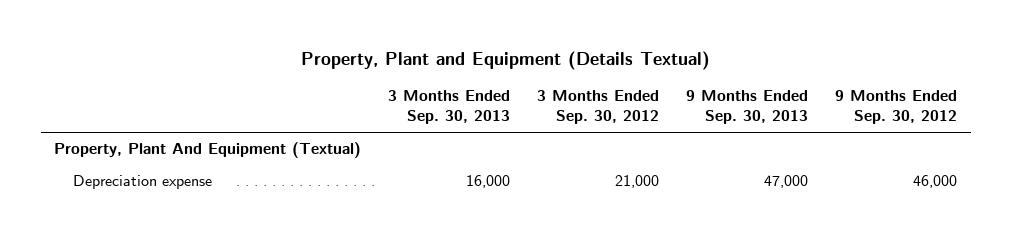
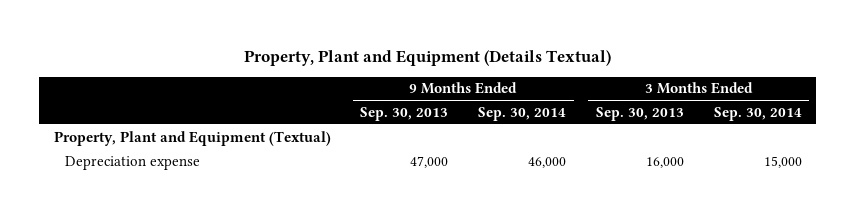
- | 3 Months Ended Sep. 30, 2013 | 3 Months Ended Sep. 30, 2012 | 9 Months Ended Sep. 30, 2013 | 9 Months Ended Sep. 30, 2012
+ | 9 Months Ended Sep. 30, 2013 | 9 Months Ended Sep. 30, 2014 | 3 Months Ended Sep. 30, 2013 | 3 Months Ended Sep. 30, 2014
- Property, Plant And Equipment (Textual)
+ Property, Plant and Equipment (Textual)

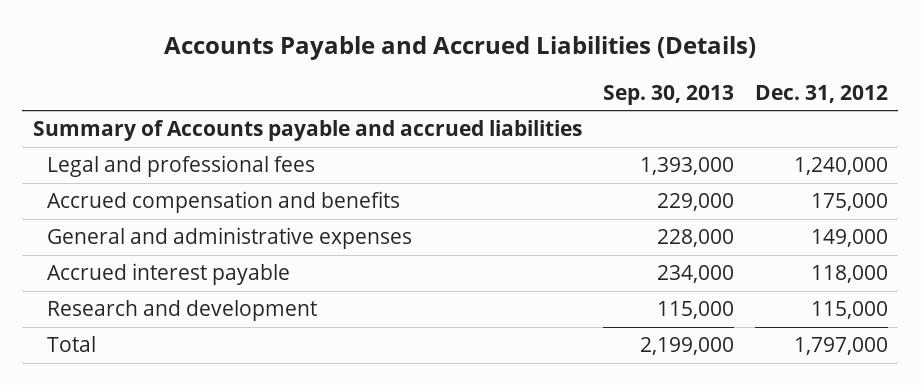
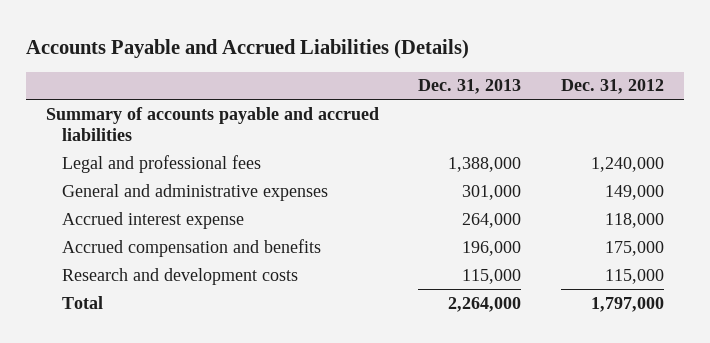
- | Sep. 30, 2013 | Dec. 31, 2012
+ | Dec. 31, 2013 | Dec. 31, 2012
- Summary of Accounts payable and accrued liabilities
+ Summary of accounts payable and accrued liabilities
- Accrued interest payable | 234,000 | 118,000
- Research and development | 115,000 | 115,000
+ Accrued interest expense | 264,000 | 118,000
moved down: Accrued compensation and benefits | 196,000 | 175,000
+ Research and development costs | 115,000 | 115,000

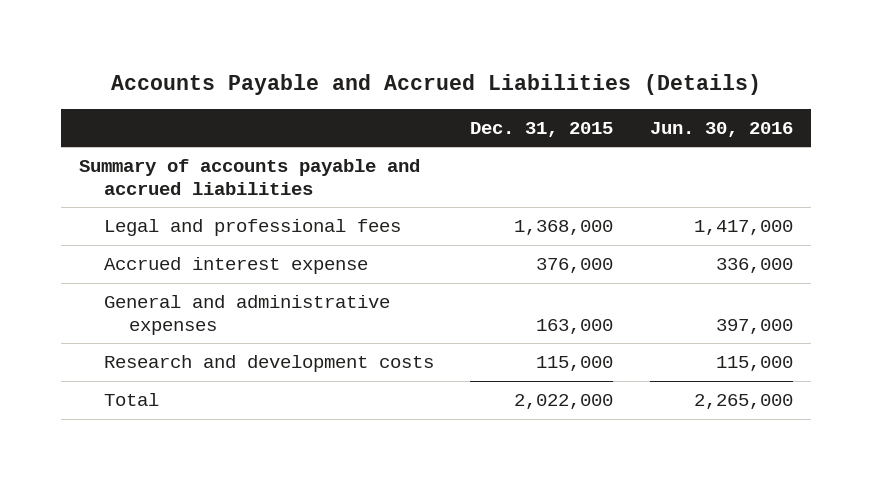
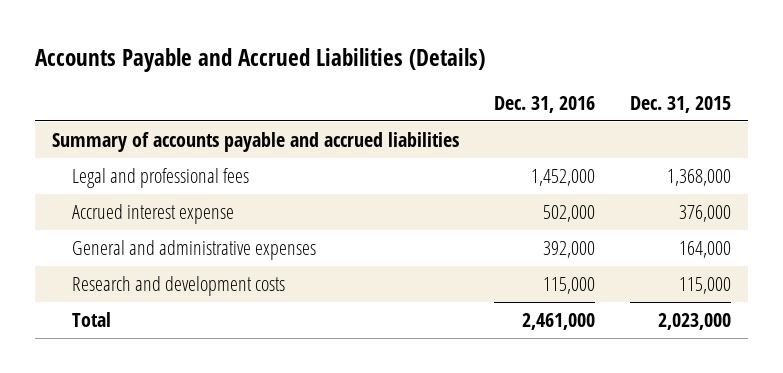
- | Dec. 31, 2015 | Jun. 30, 2016
+ | Dec. 31, 2016 | Dec. 31, 2015
- General and administrative expenses | 163,000 | 397,000
+ General and administrative expenses | 392,000 | 164,000
- Total | 2,022,000 | 2,265,000
+ Total | 2,461,000 | 2,023,000

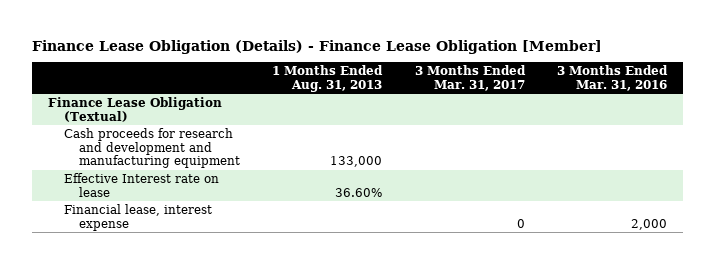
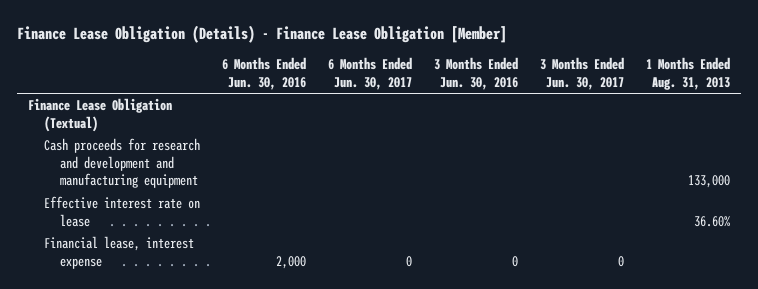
- | 1 Months Ended Aug. 31, 2013 | 3 Months Ended Mar. 31, 2017 | 3 Months Ended Mar. 31, 2016
+ | 6 Months Ended Jun. 30, 2016 | 6 Months Ended Jun. 30, 2017 | 3 Months Ended Jun. 30, 2016 | 3 Months Ended Jun. 30, 2017 | 1 Months Ended Aug. 31, 2013
- Effective Interest rate on lease | 36.60% | |
+ Effective interest rate on lease | | | | | 36.60%

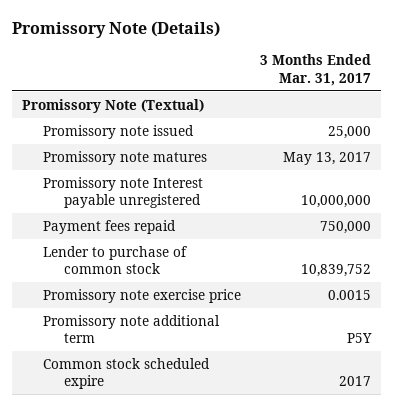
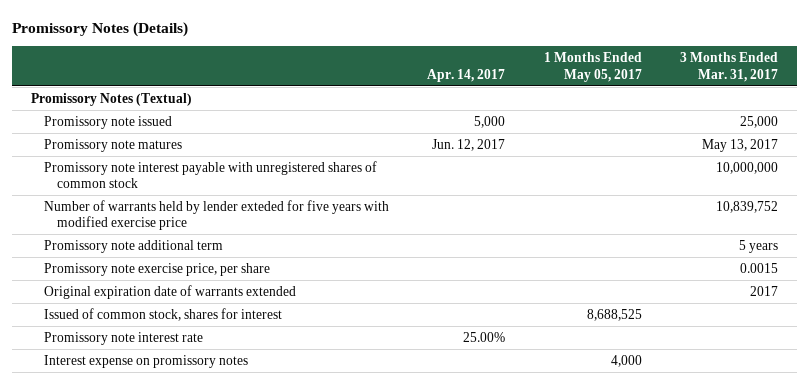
- Promissory Note (Details)
+ Promissory Notes (Details)
- | 3 Months Ended Mar. 31, 2017
+ | Apr. 14, 2017 | 1 Months Ended May 05, 2017 | 3 Months Ended Mar. 31, 2017
- Promissory Note (Textual)
+ Promissory Notes (Textual)
- Promissory note Interest payable unregistered | 10,000,000
- Payment fees repaid | 750,000
- Lender to purchase of common stock | 10,839,752
- Promissory note exercise price | 0.0015
- Promissory note additional term | P5Y
- Common stock scheduled expire | 2017
+ Promissory note interest payable with unregistered shares of common stock | | | 10,000,000
+ Number of warrants held by lender exteded for five years with modified exercise price | | | 10,839,752
+ Promissory note additional term | | | 5 years
+ Promissory note exercise price, per share | | | 0.0015
+ Original expiration date of warrants extended | | | 2017
+ Issued of common stock, shares for interest | | 8,688,525 |
+ Promissory note interest rate | 25.00% | |
+ Interest expense on promissory notes | | 4,000 |

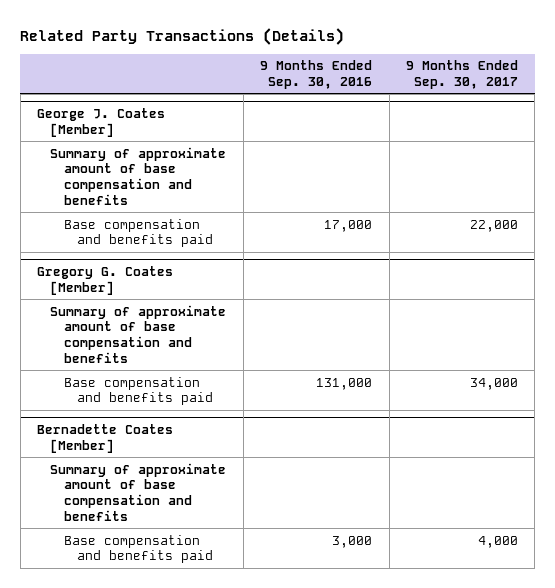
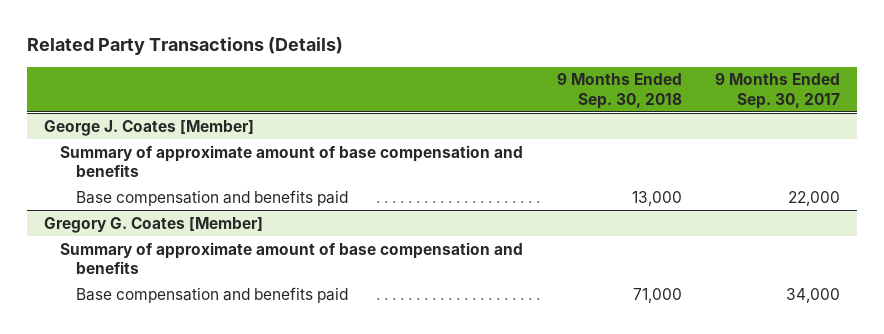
- | 9 Months Ended Sep. 30, 2016 | 9 Months Ended Sep. 30, 2017
+ | 9 Months Ended Sep. 30, 2018 | 9 Months Ended Sep. 30, 2017
- Bernadette Coates [Member]
- Summary of approximate amount of base compensation and benefits
- Base compensation and benefits paid | 3,000 | 4,000

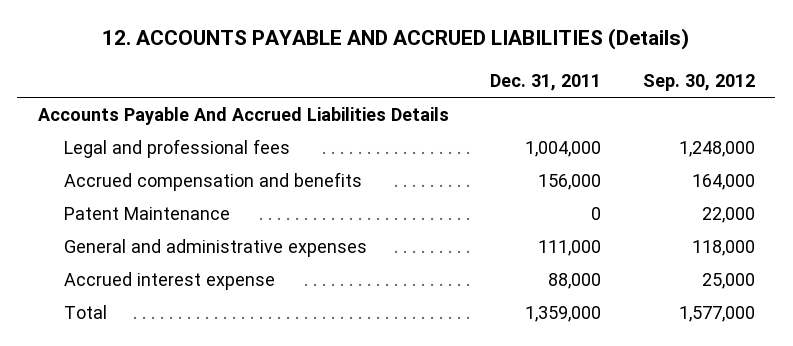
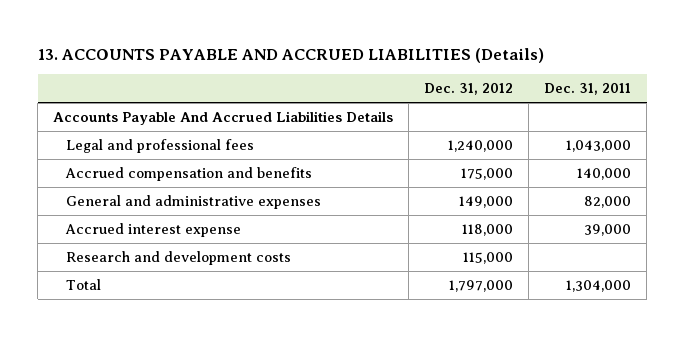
- 12. ACCOUNTS PAYABLE AND ACCRUED LIABILITIES (Details)
+ 13. ACCOUNTS PAYABLE AND ACCRUED LIABILITIES (Details)
- | Dec. 31, 2011 | Sep. 30, 2012
+ | Dec. 31, 2012 | Dec. 31, 2011
- Legal and professional fees | 1,004,000 | 1,248,000
- Accrued compensation and benefits | 156,000 | 164,000
- Patent Maintenance | 0 | 22,000
- General and administrative expenses | 111,000 | 118,000
- Accrued interest expense | 88,000 | 25,000
- Total | 1,359,000 | 1,577,000
+ Legal and professional fees | 1,240,000 | 1,043,000
+ Accrued compensation and benefits | 175,000 | 140,000
+ General and administrative expenses | 149,000 | 82,000
+ Accrued interest expense | 118,000 | 39,000
+ Research and development costs | 115,000 |
+ Total | 1,797,000 | 1,304,000

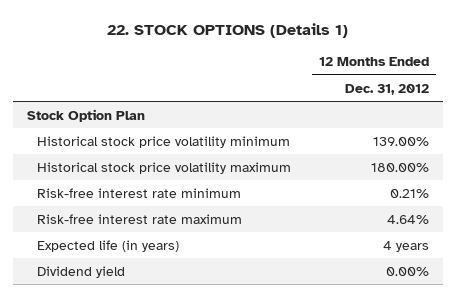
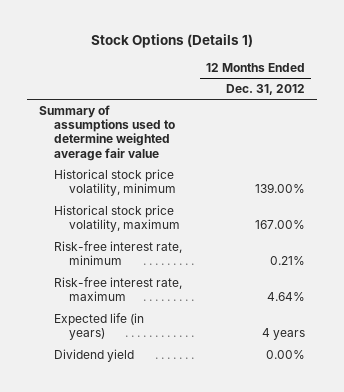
- 22. STOCK OPTIONS (Details 1)
+ Stock Options (Details 1)
- Stock Option Plan
- Historical stock price volatility minimum | 139.00%
- Historical stock price volatility maximum | 180.00%
- Risk-free interest rate minimum | 0.21%
- Risk-free interest rate maximum | 4.64%
+ Summary of assumptions used to determine weighted average fair value
+ Historical stock price volatility, minimum | 139.00%
+ Historical stock price volatility, maximum | 167.00%
+ Risk-free interest rate, minimum | 0.21%
+ Risk-free interest rate, maximum | 4.64%

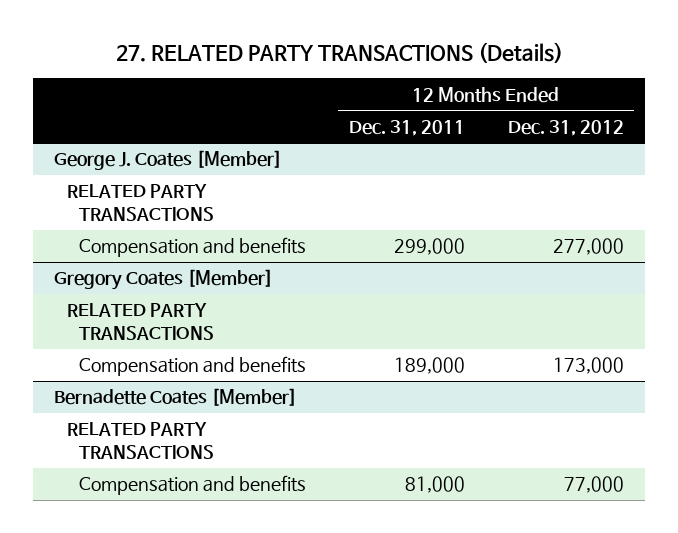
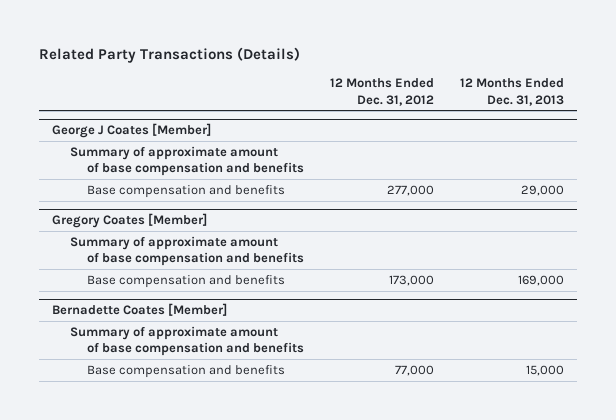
- 27. RELATED PARTY TRANSACTIONS (Details)
+ Related Party Transactions (Details)
- | 12 Months Ended Dec. 31, 2011 | 12 Months Ended Dec. 31, 2012
+ | 12 Months Ended Dec. 31, 2012 | 12 Months Ended Dec. 31, 2013
- George J. Coates [Member]
- RELATED PARTY TRANSACTIONS
- Compensation and benefits | 299,000 | 277,000
+ George J Coates [Member]
+ Summary of approximate amount of base compensation and benefits
+ Base compensation and benefits | 277,000 | 29,000
@ Gregory Coates [Member]
- RELATED PARTY TRANSACTIONS
- Compensation and benefits | 189,000 | 173,000
+ Summary of approximate amount of base compensation and benefits
+ Base compensation and benefits | 173,000 | 169,000
@ Bernadette Coates [Member]
- RELATED PARTY TRANSACTIONS
- Compensation and benefits | 81,000 | 77,000
+ Summary of approximate amount of base compensation and benefits
+ Base compensation and benefits | 77,000 | 15,000

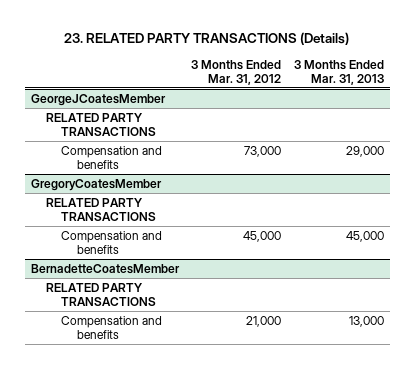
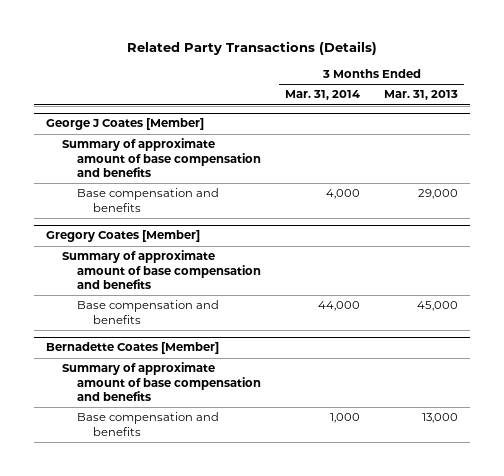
- 23. RELATED PARTY TRANSACTIONS (Details)
+ Related Party Transactions (Details)
- | 3 Months Ended Mar. 31, 2012 | 3 Months Ended Mar. 31, 2013
+ | 3 Months Ended Mar. 31, 2014 | 3 Months Ended Mar. 31, 2013
- GeorgeJCoatesMember
- RELATED PARTY TRANSACTIONS
- Compensation and benefits | 73,000 | 29,000
- GregoryCoatesMember
- RELATED PARTY TRANSACTIONS
- Compensation and benefits | 45,000 | 45,000
- BernadetteCoatesMember
- RELATED PARTY TRANSACTIONS
- Compensation and benefits | 21,000 | 13,000
+ George J Coates [Member]
+ Summary of approximate amount of base compensation and benefits
+ Base compensation and benefits | 4,000 | 29,000
+ Gregory Coates [Member]
+ Summary of approximate amount of base compensation and benefits
+ Base compensation and benefits | 44,000 | 45,000
+ Bernadette Coates [Member]
+ Summary of approximate amount of base compensation and benefits
+ Base compensation and benefits | 1,000 | 13,000

